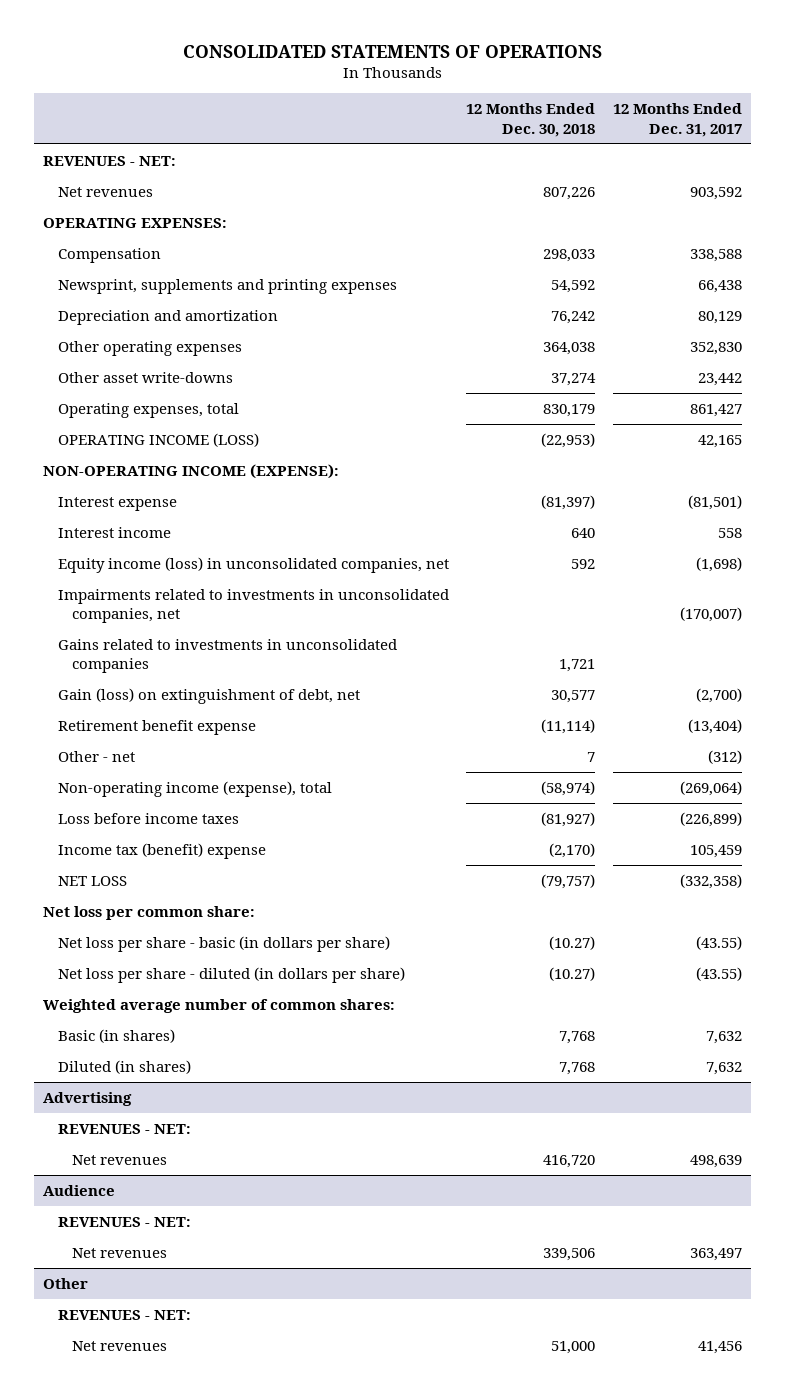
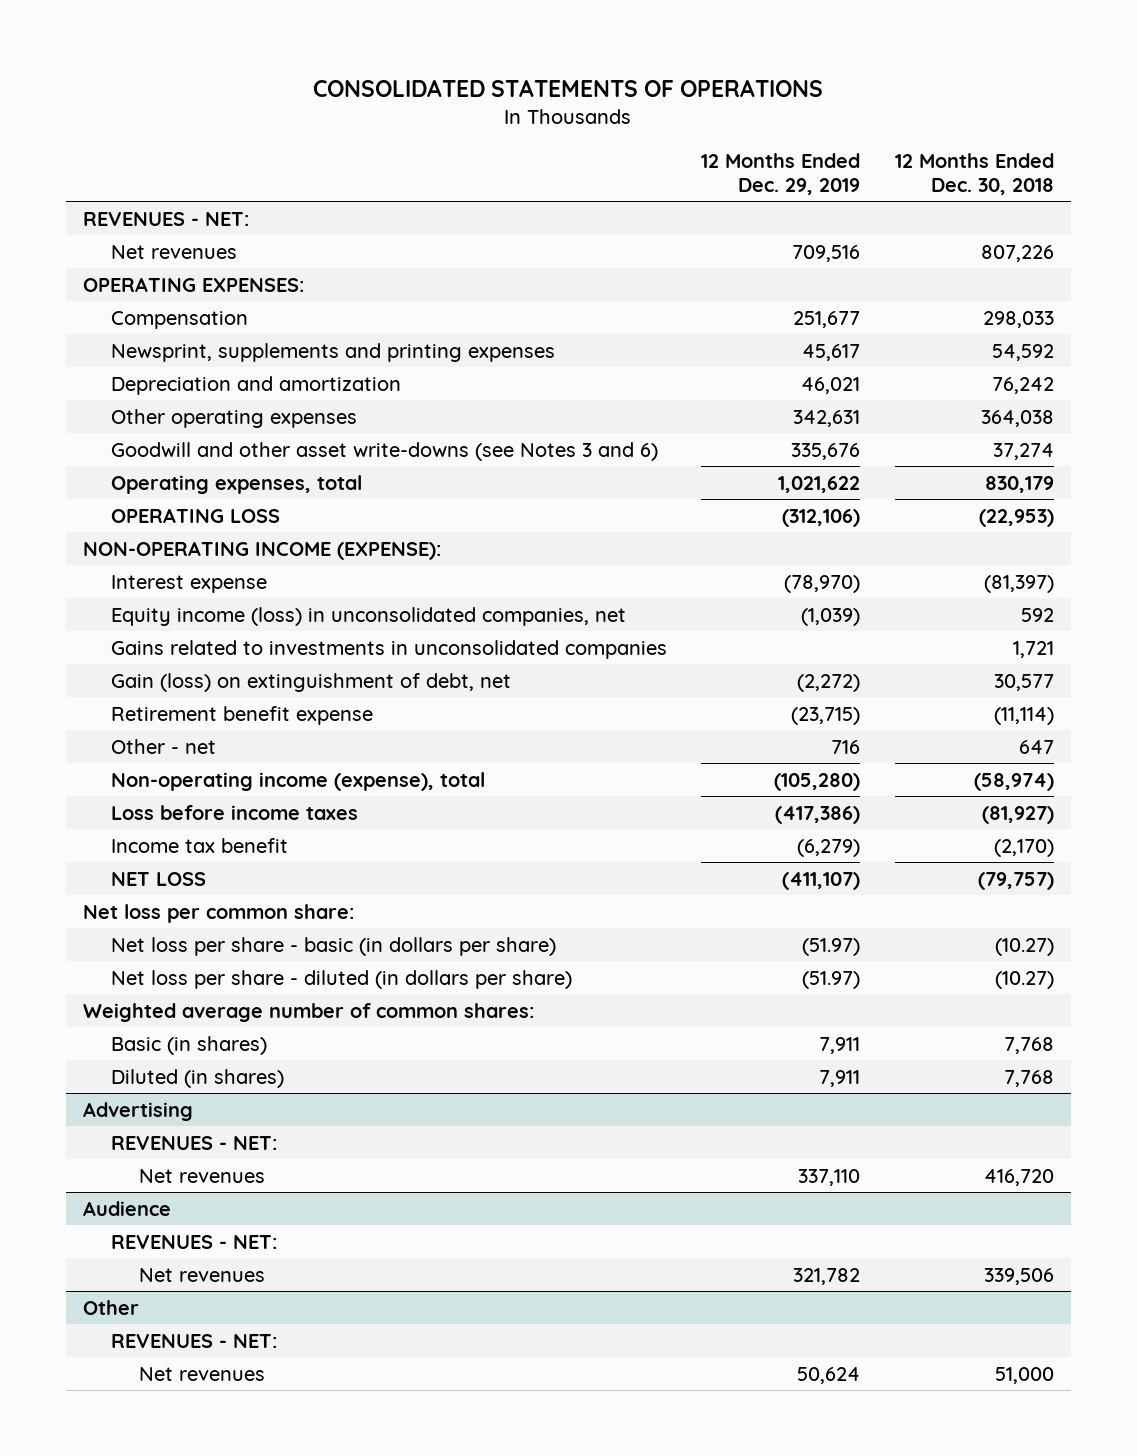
- | 12 Months Ended Dec. 30, 2018 | 12 Months Ended Dec. 31, 2017
+ | 12 Months Ended Dec. 29, 2019 | 12 Months Ended Dec. 30, 2018
- Other asset write-downs | 37,274 | 23,442
+ Goodwill and other asset write-downs (see Notes 3 and 6) | 335,676 | 37,274
- OPERATING INCOME (LOSS) | (22,953) | 42,165
+ OPERATING LOSS | (312,106) | (22,953)
- Interest income | 640 | 558
- Impairments related to investments in unconsolidated companies, net | | (170,007)
- Other - net | 7 | (312)
+ Other - net | 716 | 647
- Income tax (benefit) expense | (2,170) | 105,459
+ Income tax benefit | (6,279) | (2,170)

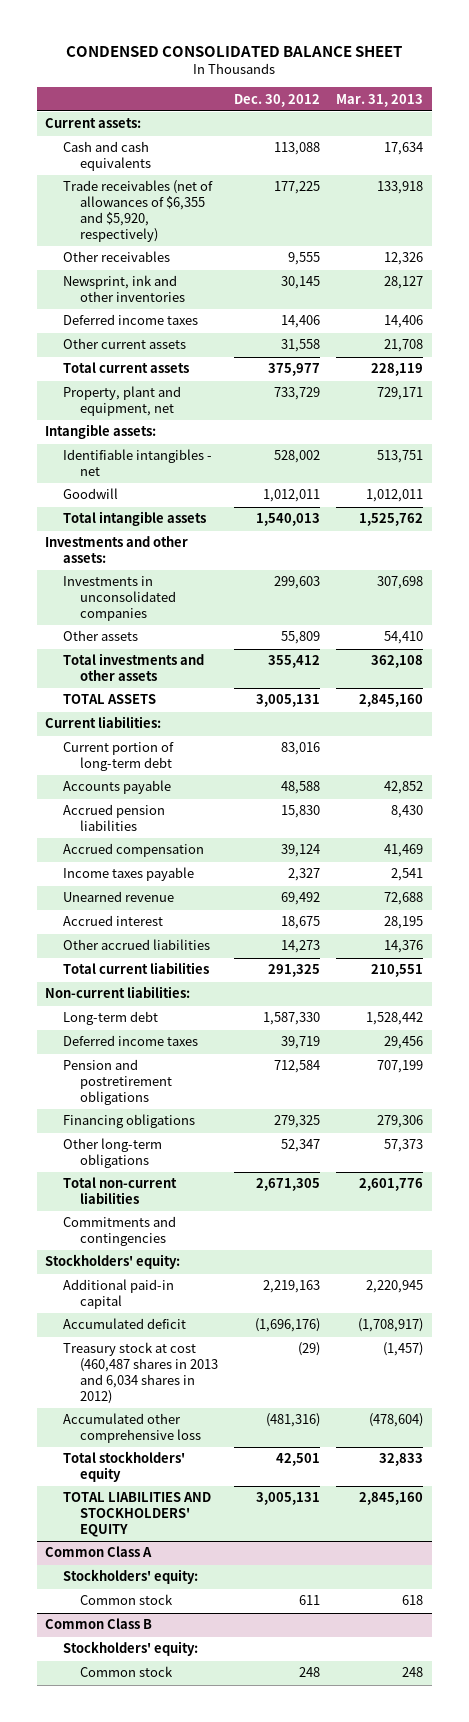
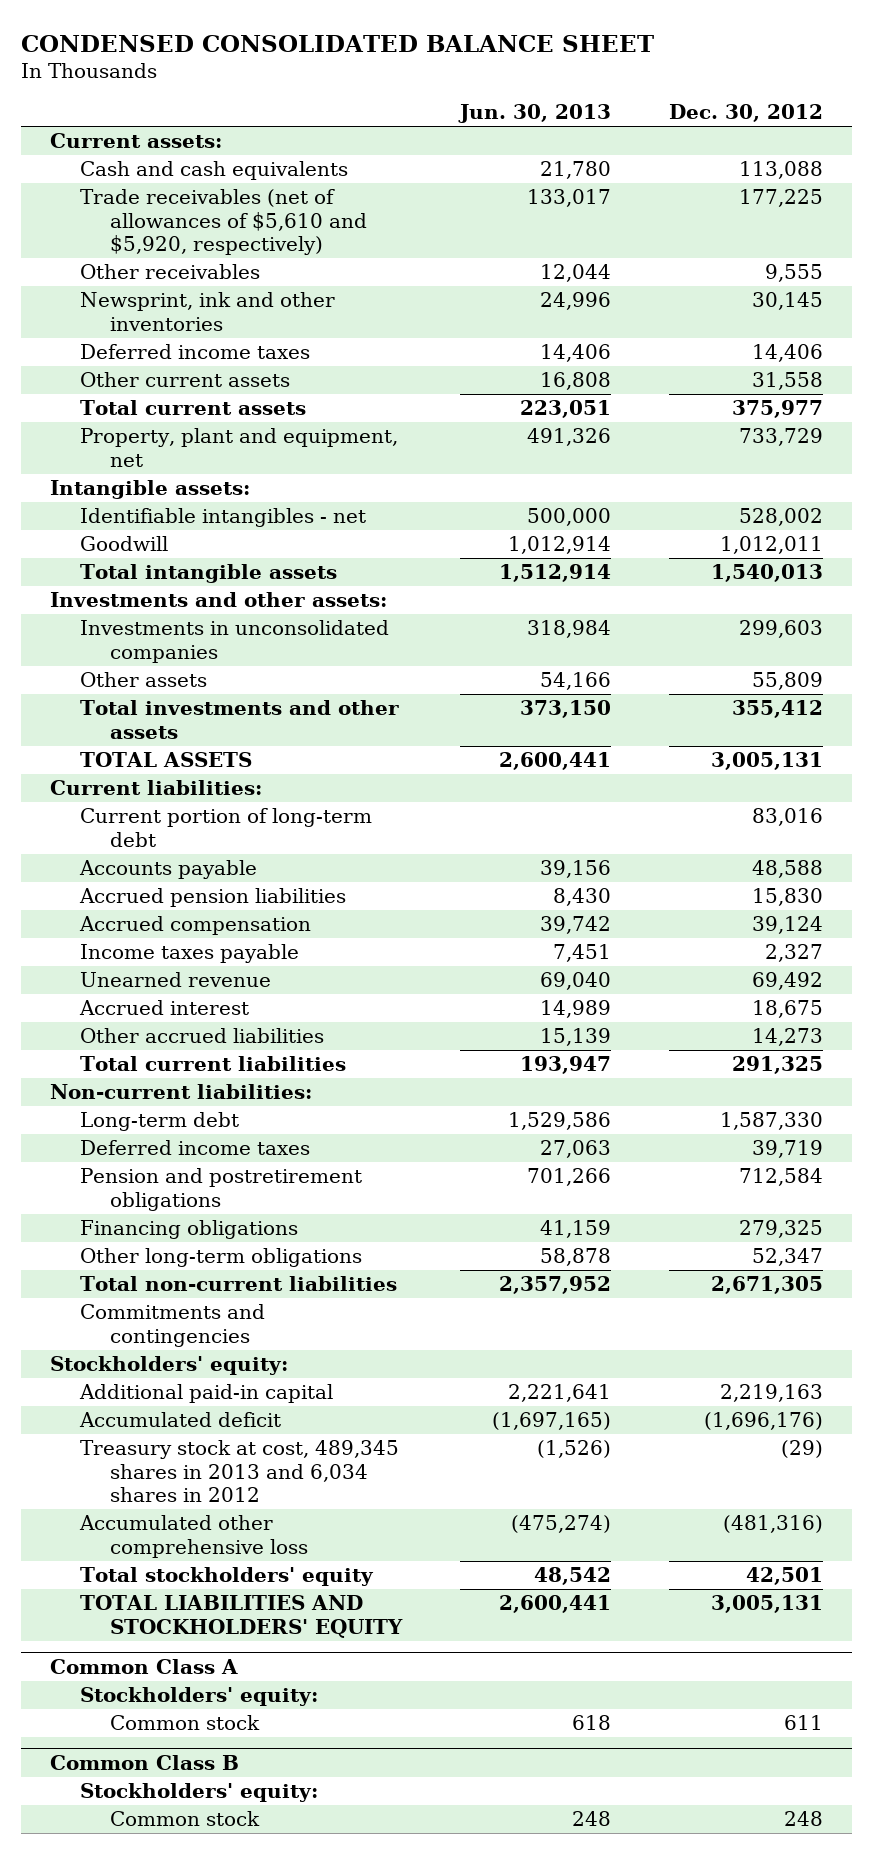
- | Dec. 30, 2012 | Mar. 31, 2013
+ | Jun. 30, 2013 | Dec. 30, 2012
- Trade receivables (net of allowances of $6,355 and $5,920, respectively) | 177,225 | 133,918
+ Trade receivables (net of allowances of $5,610 and $5,920, respectively) | 133,017 | 177,225
- Treasury stock at cost (460,487 shares in 2013 and 6,034 shares in 2012) | (29) | (1,457)
+ Treasury stock at cost, 489,345 shares in 2013 and 6,034 shares in 2012 | (1,526) | (29)

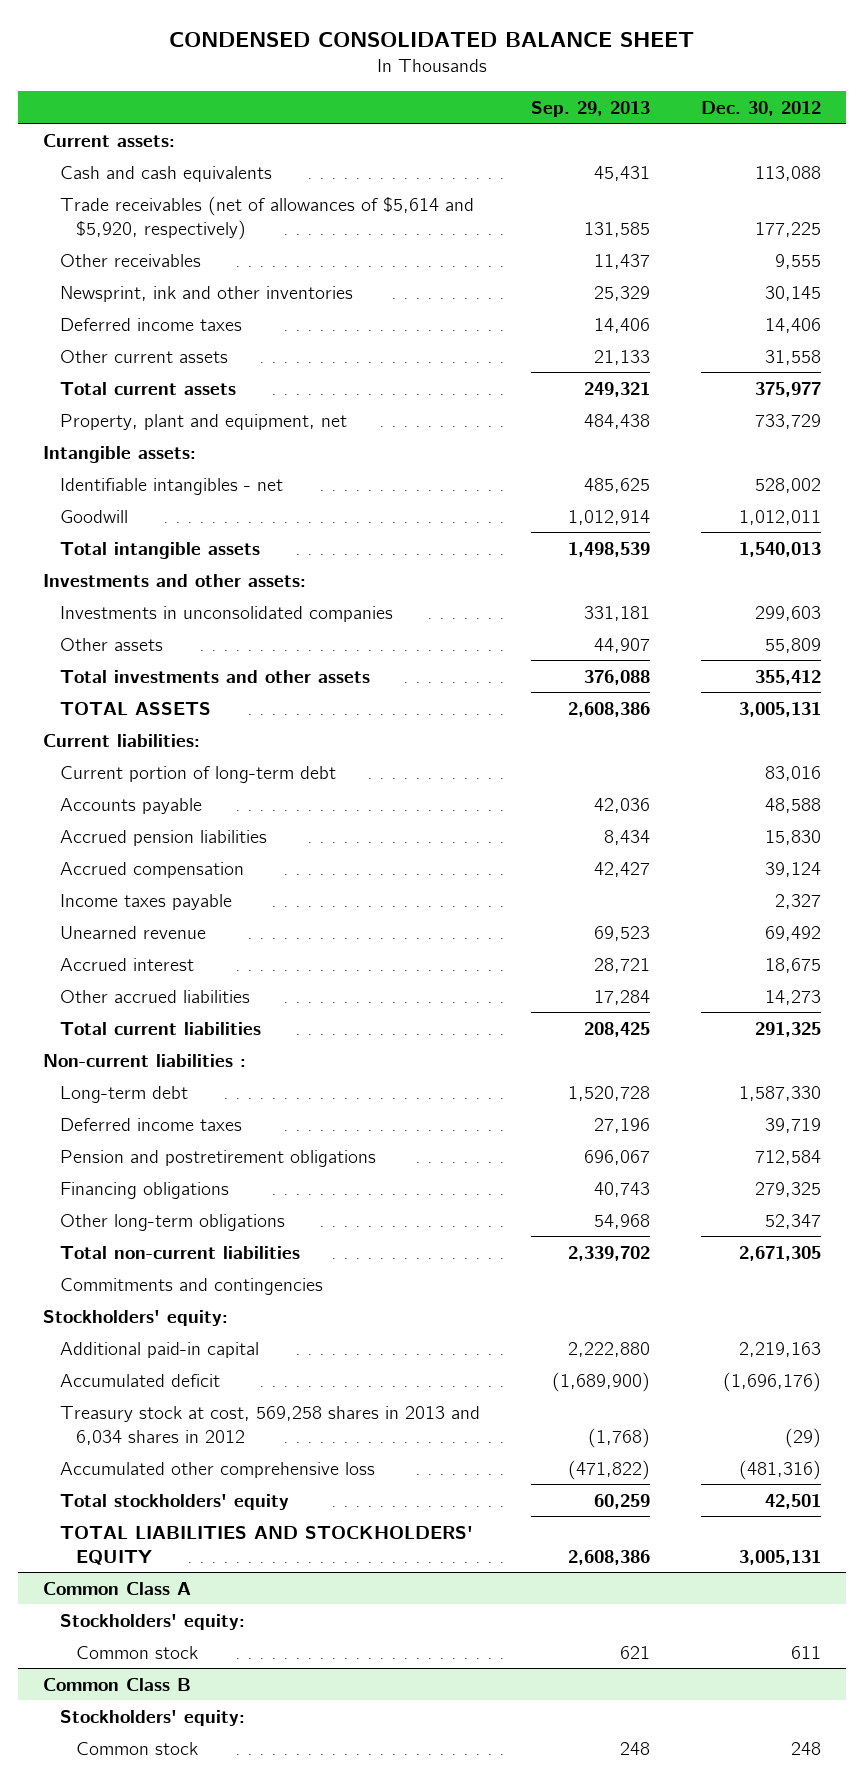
- | Jun. 30, 2013 | Dec. 30, 2012
+ | Sep. 29, 2013 | Dec. 30, 2012
- Trade receivables (net of allowances of $5,610 and $5,920, respectively) | 133,017 | 177,225
+ Trade receivables (net of allowances of $5,614 and $5,920, respectively) | 131,585 | 177,225
- Non-current liabilities:
+ Non-current liabilities :
- Treasury stock at cost, 489,345 shares in 2013 and 6,034 shares in 2012 | (1,526) | (29)
+ Treasury stock at cost, 569,258 shares in 2013 and 6,034 shares in 2012 | (1,768) | (29)

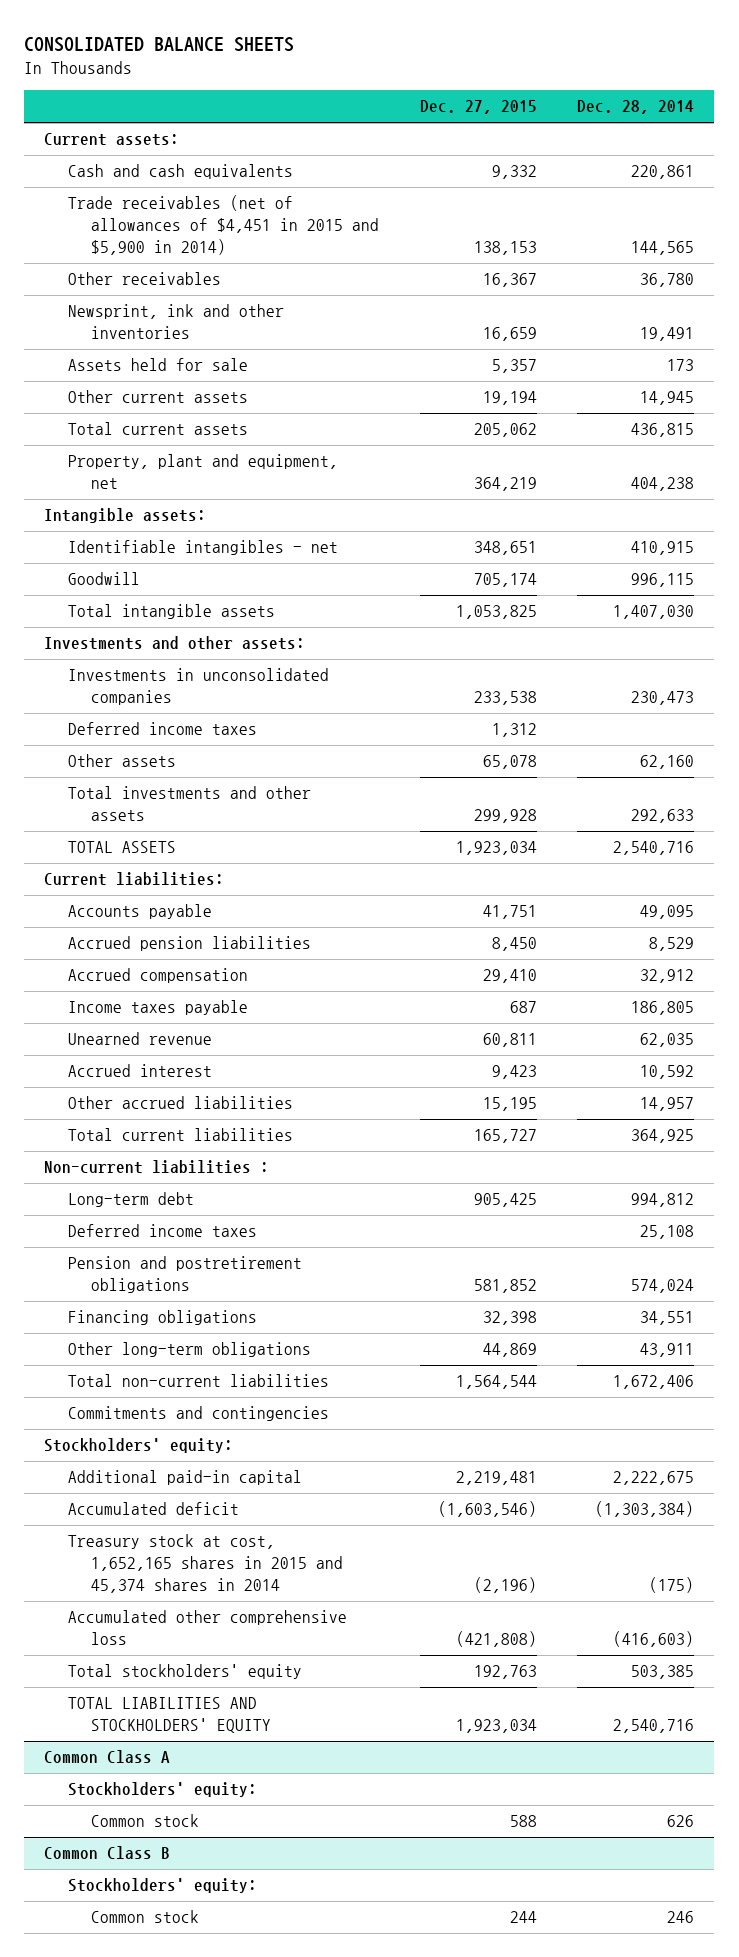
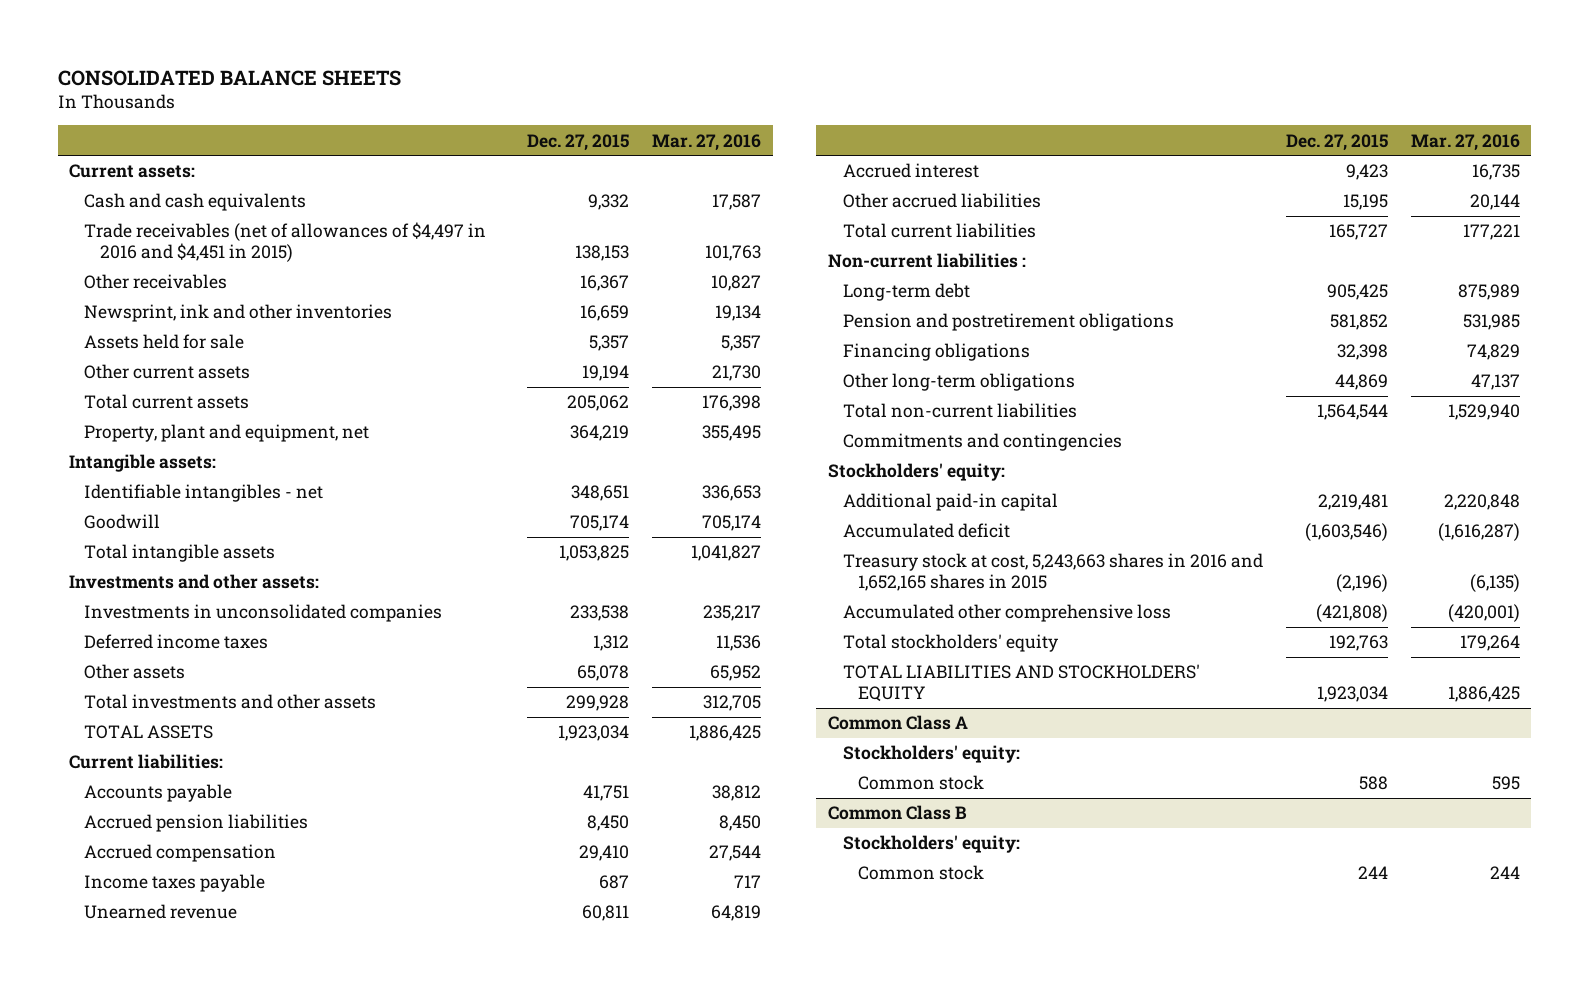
- | Dec. 27, 2015 | Dec. 28, 2014
+ | Dec. 27, 2015 | Mar. 27, 2016
- Trade receivables (net of allowances of $4,451 in 2015 and $5,900 in 2014) | 138,153 | 144,565
+ Trade receivables (net of allowances of $4,497 in 2016 and $4,451 in 2015) | 138,153 | 101,763
- Deferred income taxes | | 25,108
- Treasury stock at cost, 1,652,165 shares in 2015 and 45,374 shares in 2014 | (2,196) | (175)
+ Treasury stock at cost, 5,243,663 shares in 2016 and 1,652,165 shares in 2015 | (2,196) | (6,135)

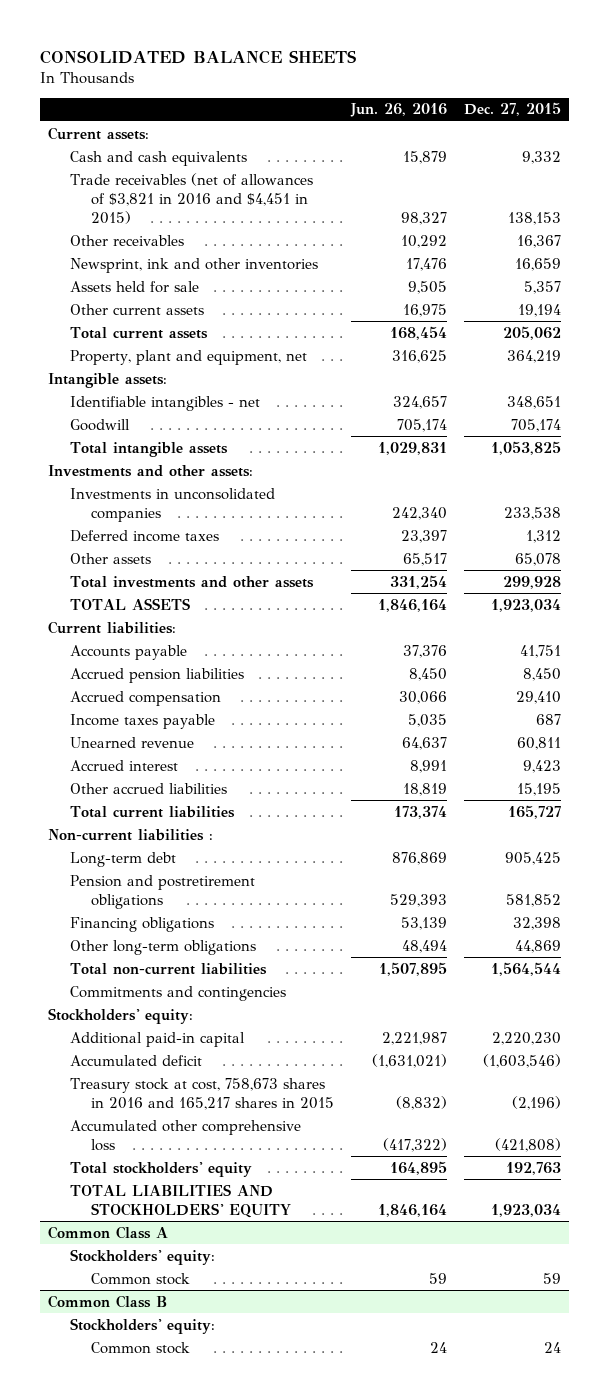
- | Dec. 27, 2015 | Mar. 27, 2016
+ | Jun. 26, 2016 | Dec. 27, 2015
- Trade receivables (net of allowances of $4,497 in 2016 and $4,451 in 2015) | 138,153 | 101,763
+ Trade receivables (net of allowances of $3,821 in 2016 and $4,451 in 2015) | 98,327 | 138,153
- Additional paid-in capital | 2,219,481 | 2,220,848
+ Additional paid-in capital | 2,221,987 | 2,220,230
- Treasury stock at cost, 5,243,663 shares in 2016 and 1,652,165 shares in 2015 | (2,196) | (6,135)
+ Treasury stock at cost, 758,673 shares in 2016 and 165,217 shares in 2015 | (8,832) | (2,196)
@ Common Class A
- Common stock | 588 | 595
+ Common stock | 59 | 59
@ Common Class B
- Common stock | 244 | 244
+ Common stock | 24 | 24

